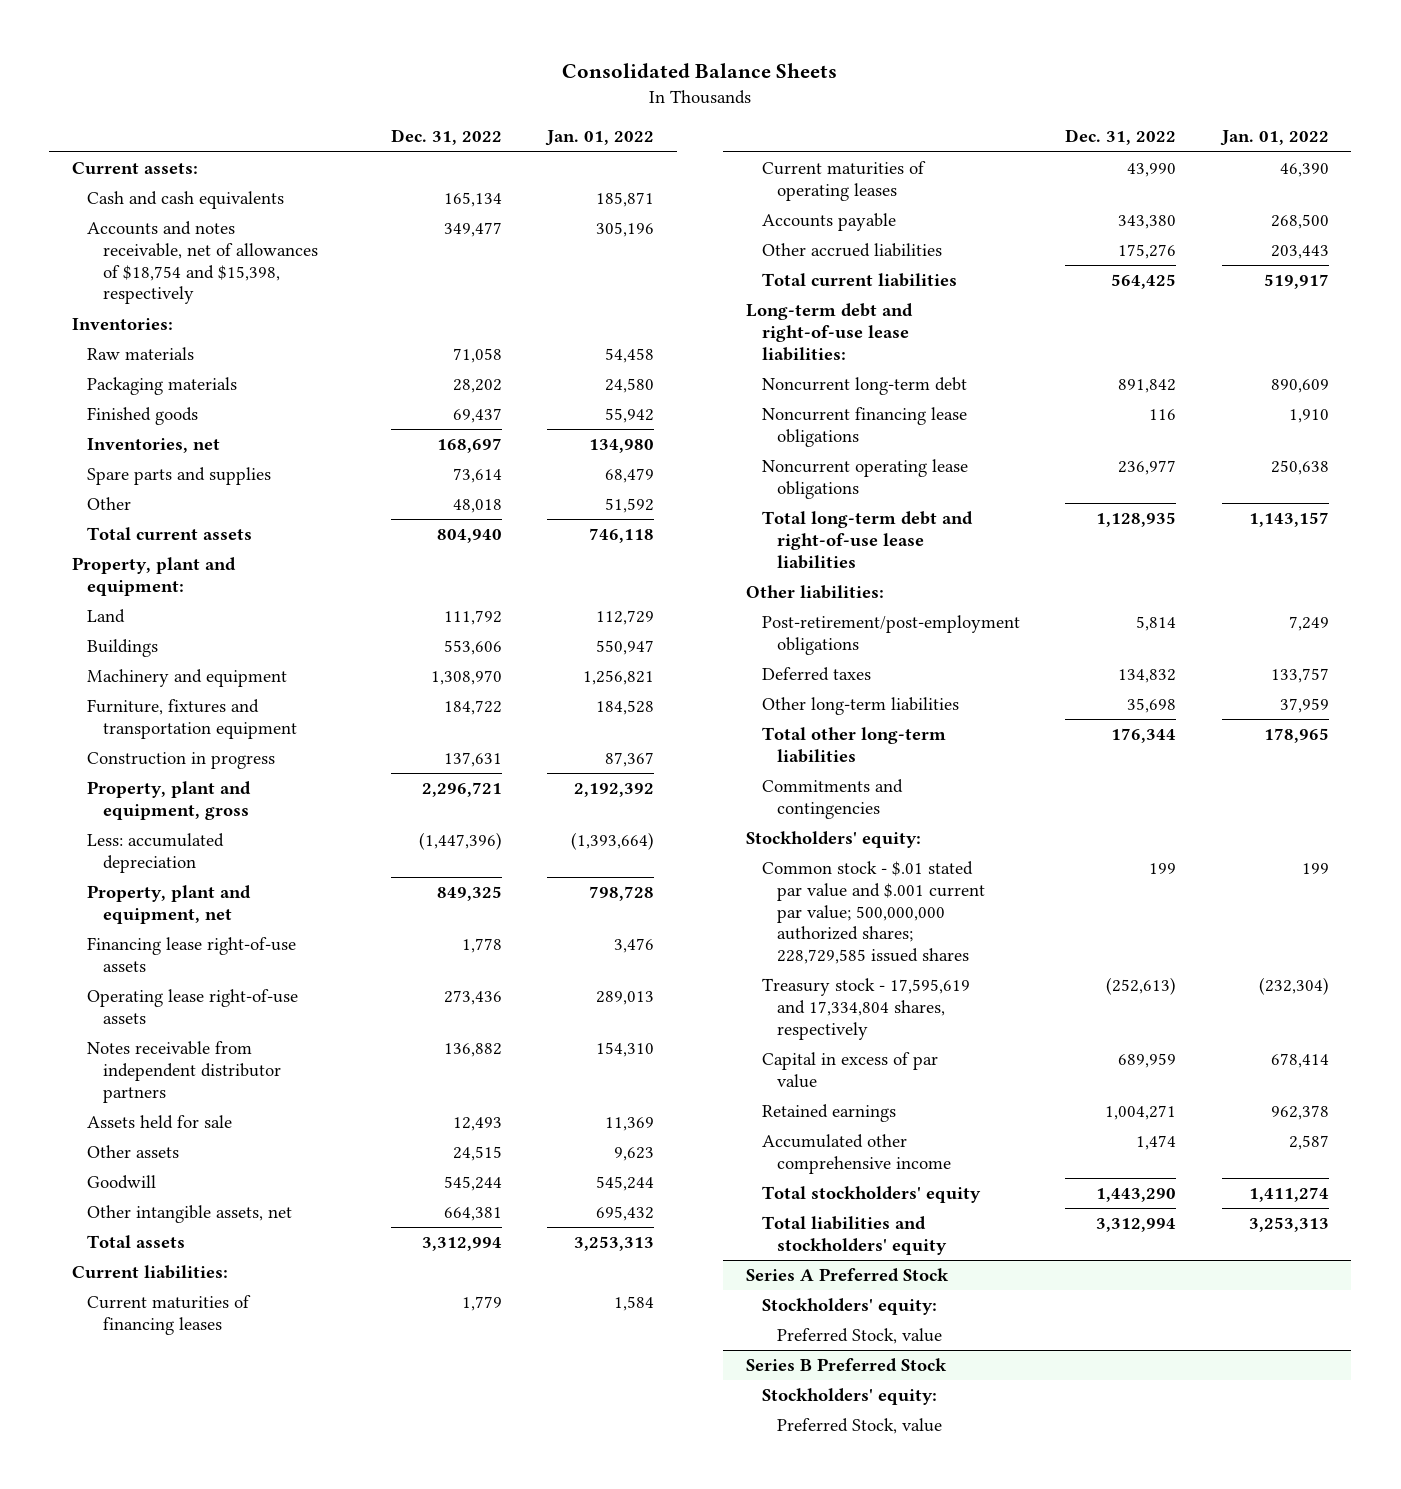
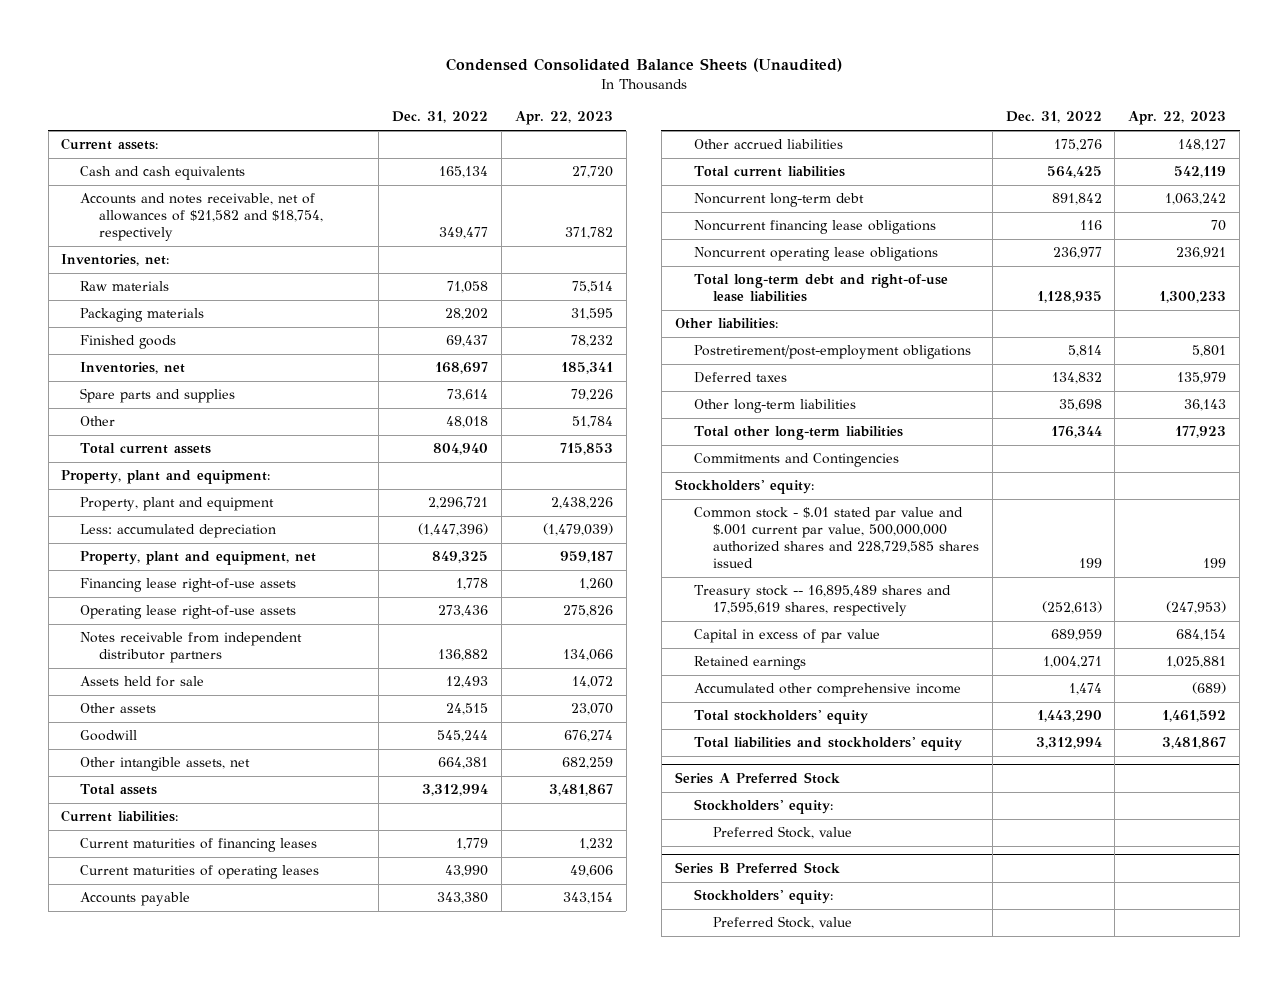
- Consolidated Balance Sheets
+ Condensed Consolidated Balance Sheets (Unaudited)
- | Dec. 31, 2022 | Jan. 01, 2022
+ | Dec. 31, 2022 | Apr. 22, 2023
- Accounts and notes receivable, net of allowances of $18,754 and $15,398, respectively | 349,477 | 305,196
- Inventories:
+ Accounts and notes receivable, net of allowances of $21,582 and $18,754, respectively | 349,477 | 371,782
+ Inventories, net:
- Land | 111,792 | 112,729
- Buildings | 553,606 | 550,947
- Machinery and equipment | 1,308,970 | 1,256,821
- Furniture, fixtures and transportation equipment | 184,722 | 184,528
- Construction in progress | 137,631 | 87,367
- Property, plant and equipment, gross | 2,296,721 | 2,192,392
+ Property, plant and equipment | 2,296,721 | 2,438,226
- Long-term debt and right-of-use lease liabilities:
- Post-retirement/post-employment obligations | 5,814 | 7,249
+ Postretirement/post-employment obligations | 5,814 | 5,801
- Commitments and contingencies
+ Commitments and Contingencies
- Common stock - $.01 stated par value and $.001 current par value; 500,000,000 authorized shares; 228,729,585 issued shares | 199 | 199
- Treasury stock - 17,595,619 and 17,334,804 shares, respectively | (252,613) | (232,304)
+ Common stock - $.01 stated par value and $.001 current par value, 500,000,000 authorized shares and 228,729,585 shares issued | 199 | 199
+ Treasury stock -- 16,895,489 shares and 17,595,619 shares, respectively | (252,613) | (247,953)

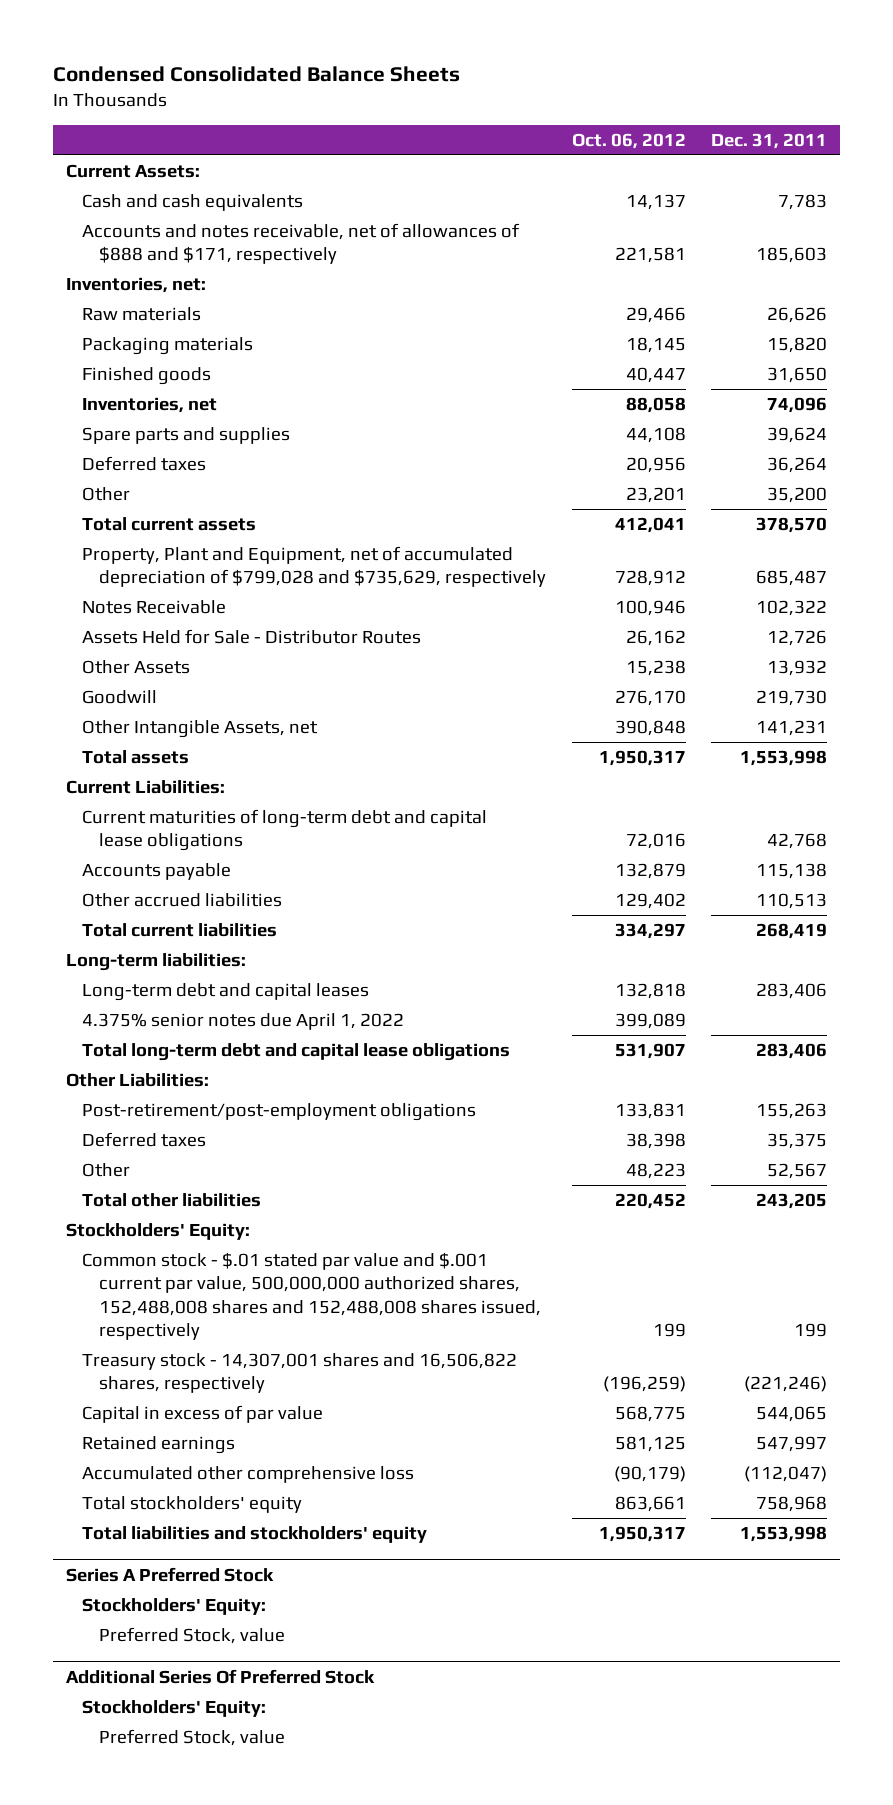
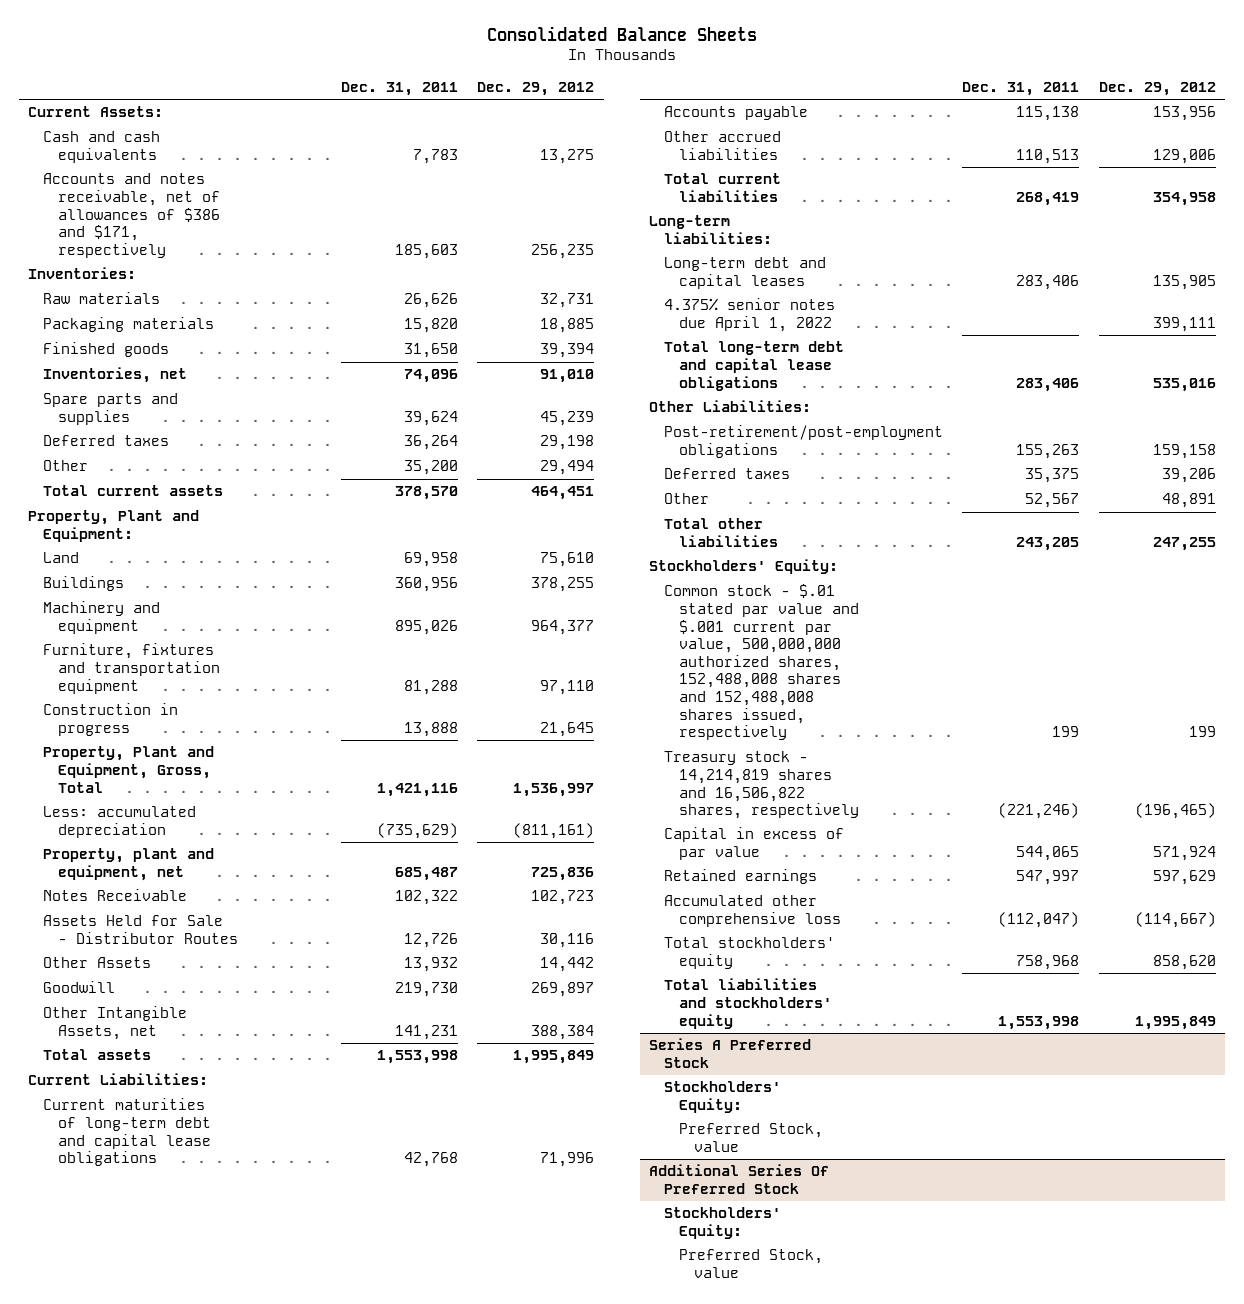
- Condensed Consolidated Balance Sheets
+ Consolidated Balance Sheets
- | Oct. 06, 2012 | Dec. 31, 2011
+ | Dec. 31, 2011 | Dec. 29, 2012
- Accounts and notes receivable, net of allowances of $888 and $171, respectively | 221,581 | 185,603
- Inventories, net:
+ Accounts and notes receivable, net of allowances of $386 and $171, respectively | 185,603 | 256,235
+ Inventories:
- Property, Plant and Equipment, net of accumulated depreciation of $799,028 and $735,629, respectively | 728,912 | 685,487
+ Property, Plant and Equipment:
+ Land | 69,958 | 75,610
+ Buildings | 360,956 | 378,255
+ Machinery and equipment | 895,026 | 964,377
+ Furniture, fixtures and transportation equipment | 81,288 | 97,110
+ Construction in progress | 13,888 | 21,645
+ Property, Plant and Equipment, Gross, Total | 1,421,116 | 1,536,997
+ Less: accumulated depreciation | (735,629) | (811,161)
+ Property, plant and equipment, net | 685,487 | 725,836
- Treasury stock - 14,307,001 shares and 16,506,822 shares, respectively | (196,259) | (221,246)
+ Treasury stock - 14,214,819 shares and 16,506,822 shares, respectively | (221,246) | (196,465)

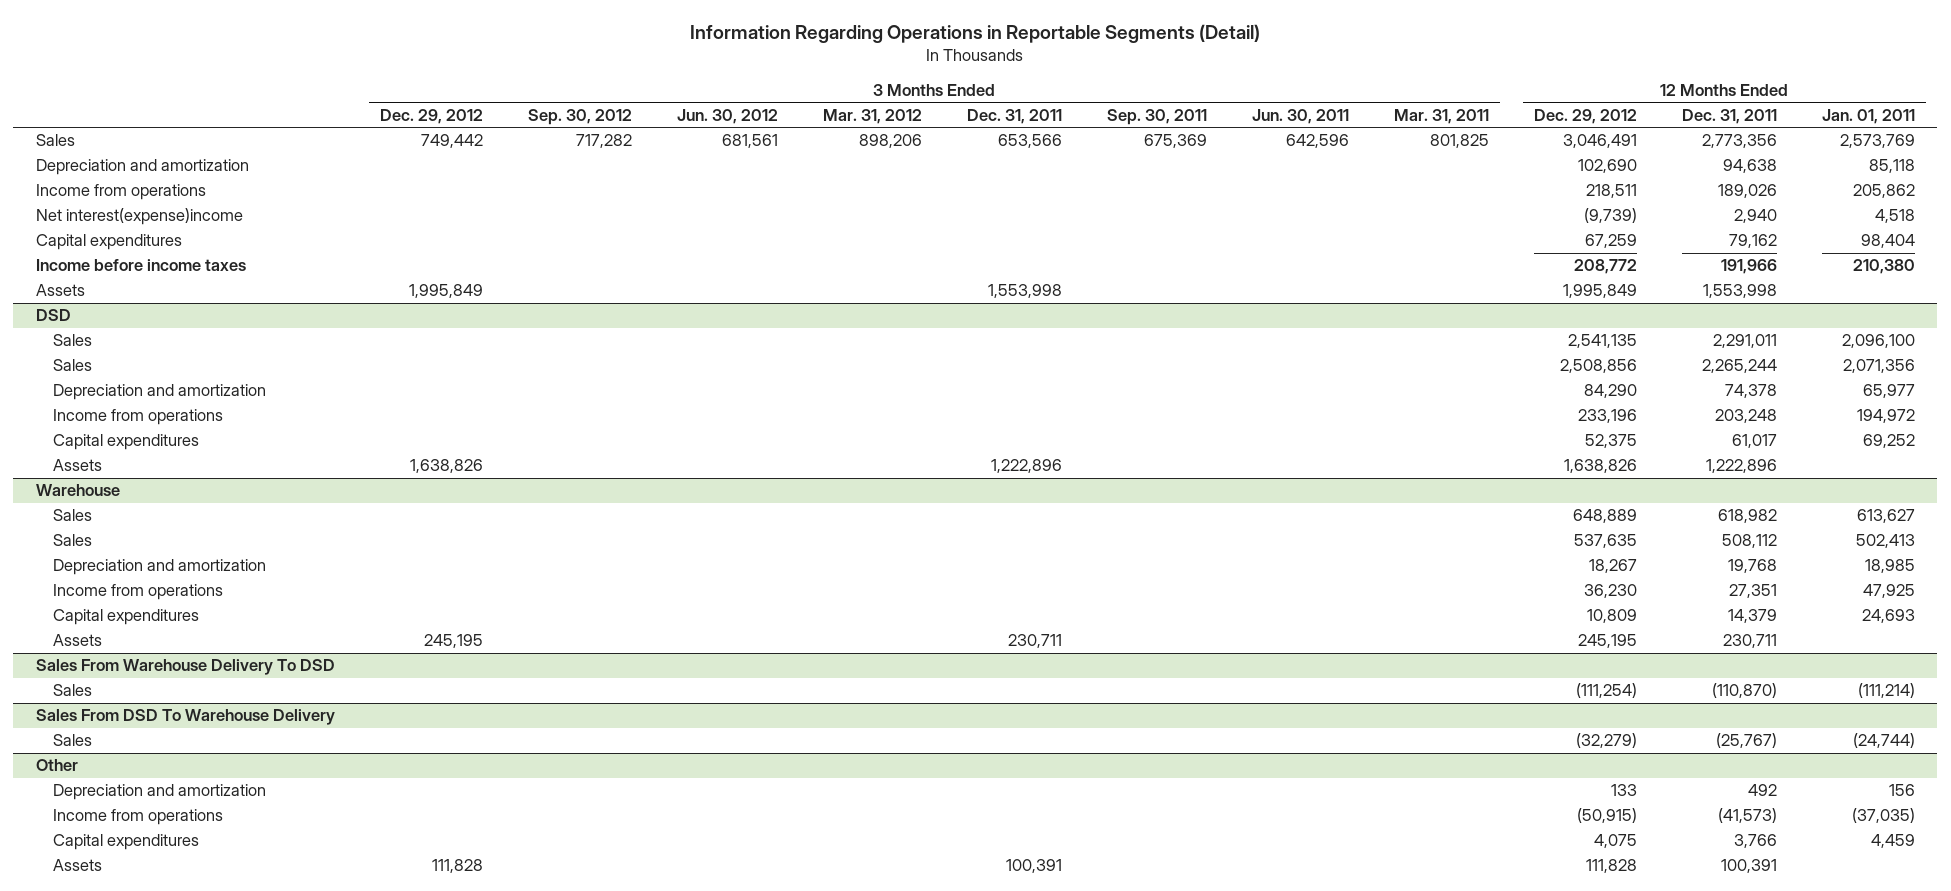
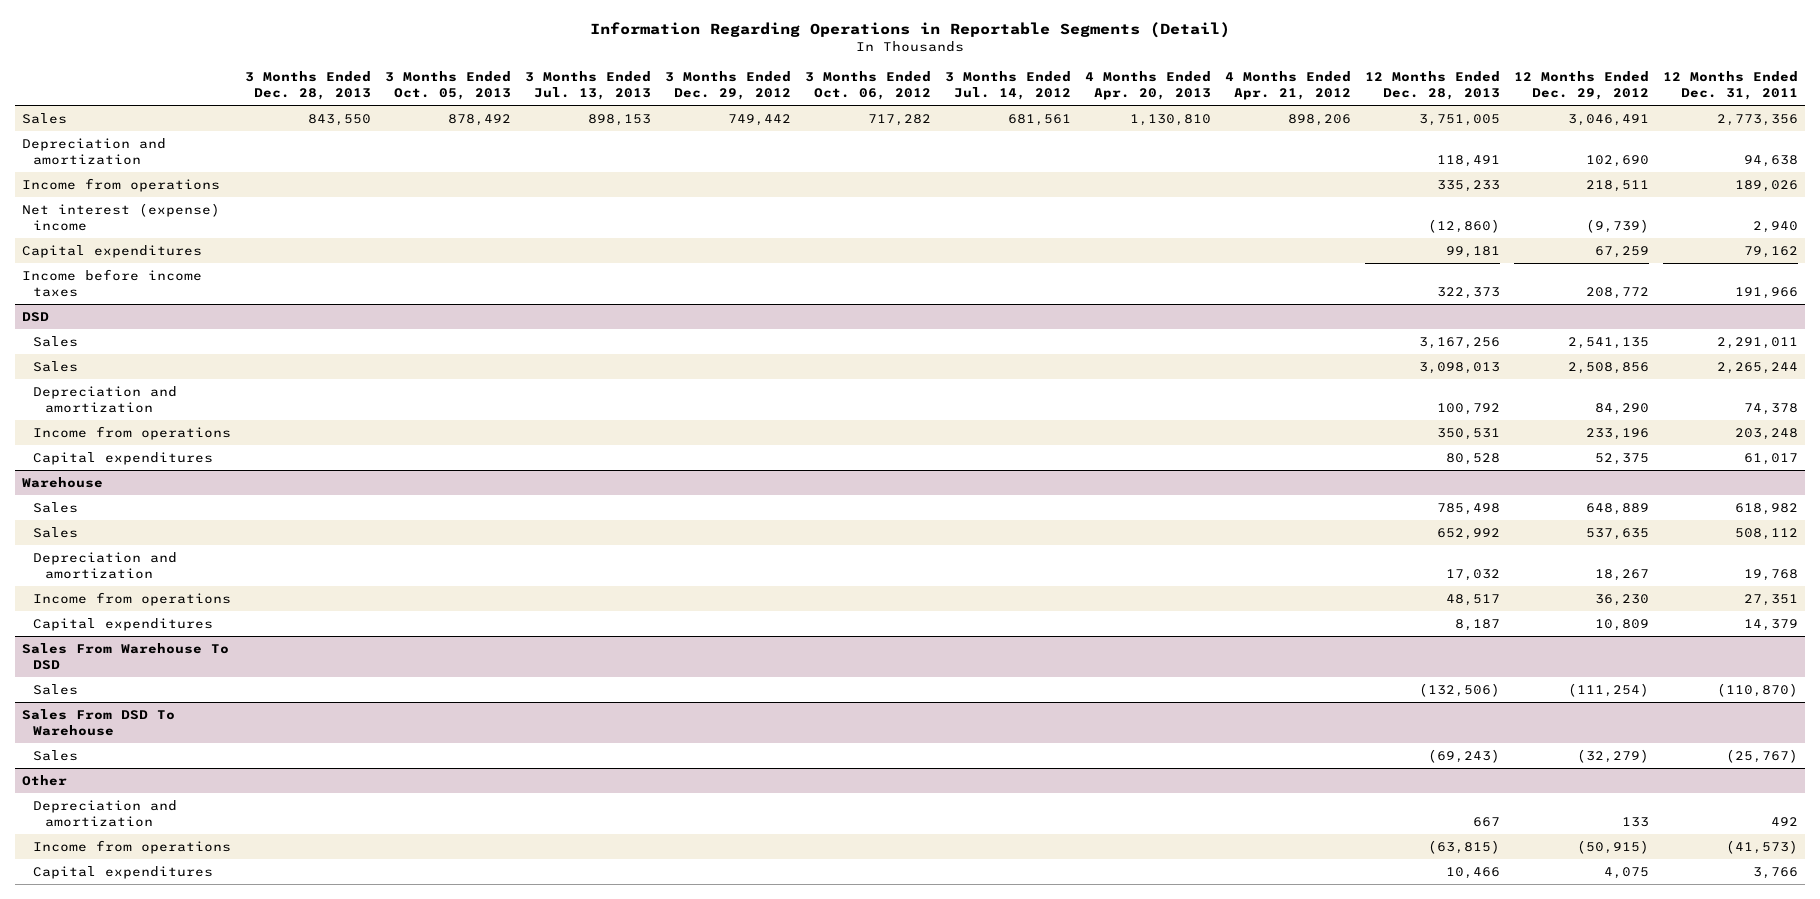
- | 3 Months Ended Dec. 29, 2012 | 3 Months Ended Sep. 30, 2012 | 3 Months Ended Jun. 30, 2012 | 3 Months Ended Mar. 31, 2012 | 3 Months Ended Dec. 31, 2011 | 3 Months Ended Sep. 30, 2011 | 3 Months Ended Jun. 30, 2011 | 3 Months Ended Mar. 31, 2011 | 12 Months Ended Dec. 29, 2012 | 12 Months Ended Dec. 31, 2011 | 12 Months Ended Jan. 01, 2011
+ | 3 Months Ended Dec. 28, 2013 | 3 Months Ended Oct. 05, 2013 | 3 Months Ended Jul. 13, 2013 | 3 Months Ended Dec. 29, 2012 | 3 Months Ended Oct. 06, 2012 | 3 Months Ended Jul. 14, 2012 | 4 Months Ended Apr. 20, 2013 | 4 Months Ended Apr. 21, 2012 | 12 Months Ended Dec. 28, 2013 | 12 Months Ended Dec. 29, 2012 | 12 Months Ended Dec. 31, 2011
- Net interest(expense)income | | | | | | | | | (9,739) | 2,940 | 4,518
+ Net interest (expense) income | | | | | | | | | (12,860) | (9,739) | 2,940
- Assets | 1,995,849 | | | | 1,553,998 | | | | 1,995,849 | 1,553,998 |
@ DSD
- Assets | 1,638,826 | | | | 1,222,896 | | | | 1,638,826 | 1,222,896 |
@ Warehouse
- Assets | 245,195 | | | | 230,711 | | | | 245,195 | 230,711 |
- Sales From Warehouse Delivery To DSD
+ Sales From Warehouse To DSD
- Sales From DSD To Warehouse Delivery
+ Sales From DSD To Warehouse
@ Other
- Assets | 111,828 | | | | 100,391 | | | | 111,828 | 100,391 |

